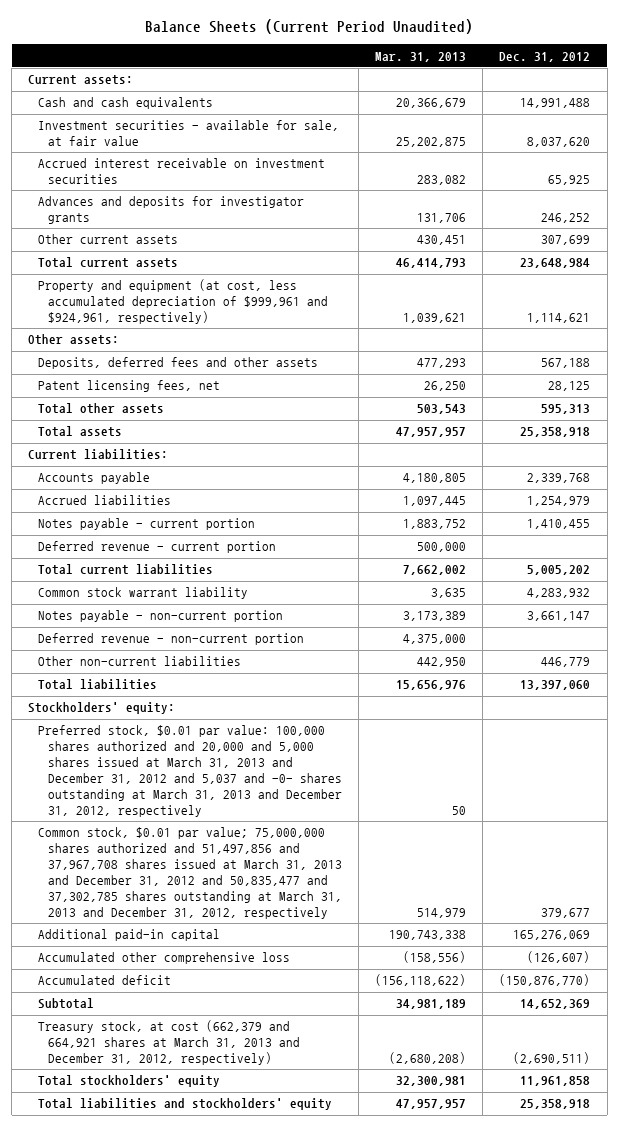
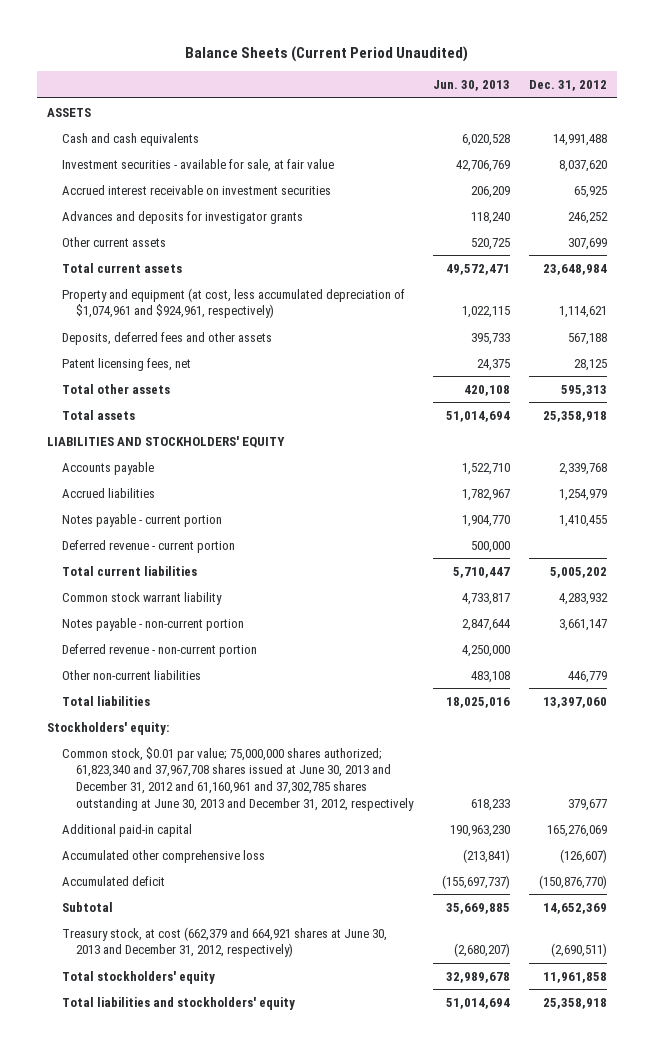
- | Mar. 31, 2013 | Dec. 31, 2012
+ | Jun. 30, 2013 | Dec. 31, 2012
- Current assets:
+ ASSETS
- Property and equipment (at cost, less accumulated depreciation of $999,961 and $924,961, respectively) | 1,039,621 | 1,114,621
- Other assets:
+ Property and equipment (at cost, less accumulated depreciation of $1,074,961 and $924,961, respectively) | 1,022,115 | 1,114,621
- Current liabilities:
+ LIABILITIES AND STOCKHOLDERS' EQUITY
- Preferred stock, $0.01 par value: 100,000 shares authorized and 20,000 and 5,000 shares issued at March 31, 2013 and December 31, 2012 and 5,037 and -0- shares outstanding at March 31, 2013 and December 31, 2012, respectively | 50 |
- Common stock, $0.01 par value; 75,000,000 shares authorized and 51,497,856 and 37,967,708 shares issued at March 31, 2013 and December 31, 2012 and 50,835,477 and 37,302,785 shares outstanding at March 31, 2013 and December 31, 2012, respectively | 514,979 | 379,677
+ Common stock, $0.01 par value; 75,000,000 shares authorized; 61,823,340 and 37,967,708 shares issued at June 30, 2013 and December 31, 2012 and 61,160,961 and 37,302,785 shares outstanding at June 30, 2013 and December 31, 2012, respectively | 618,233 | 379,677
- Treasury stock, at cost (662,379 and 664,921 shares at March 31, 2013 and December 31, 2012, respectively) | (2,680,208) | (2,690,511)
+ Treasury stock, at cost (662,379 and 664,921 shares at June 30, 2013 and December 31, 2012, respectively) | (2,680,207) | (2,690,511)

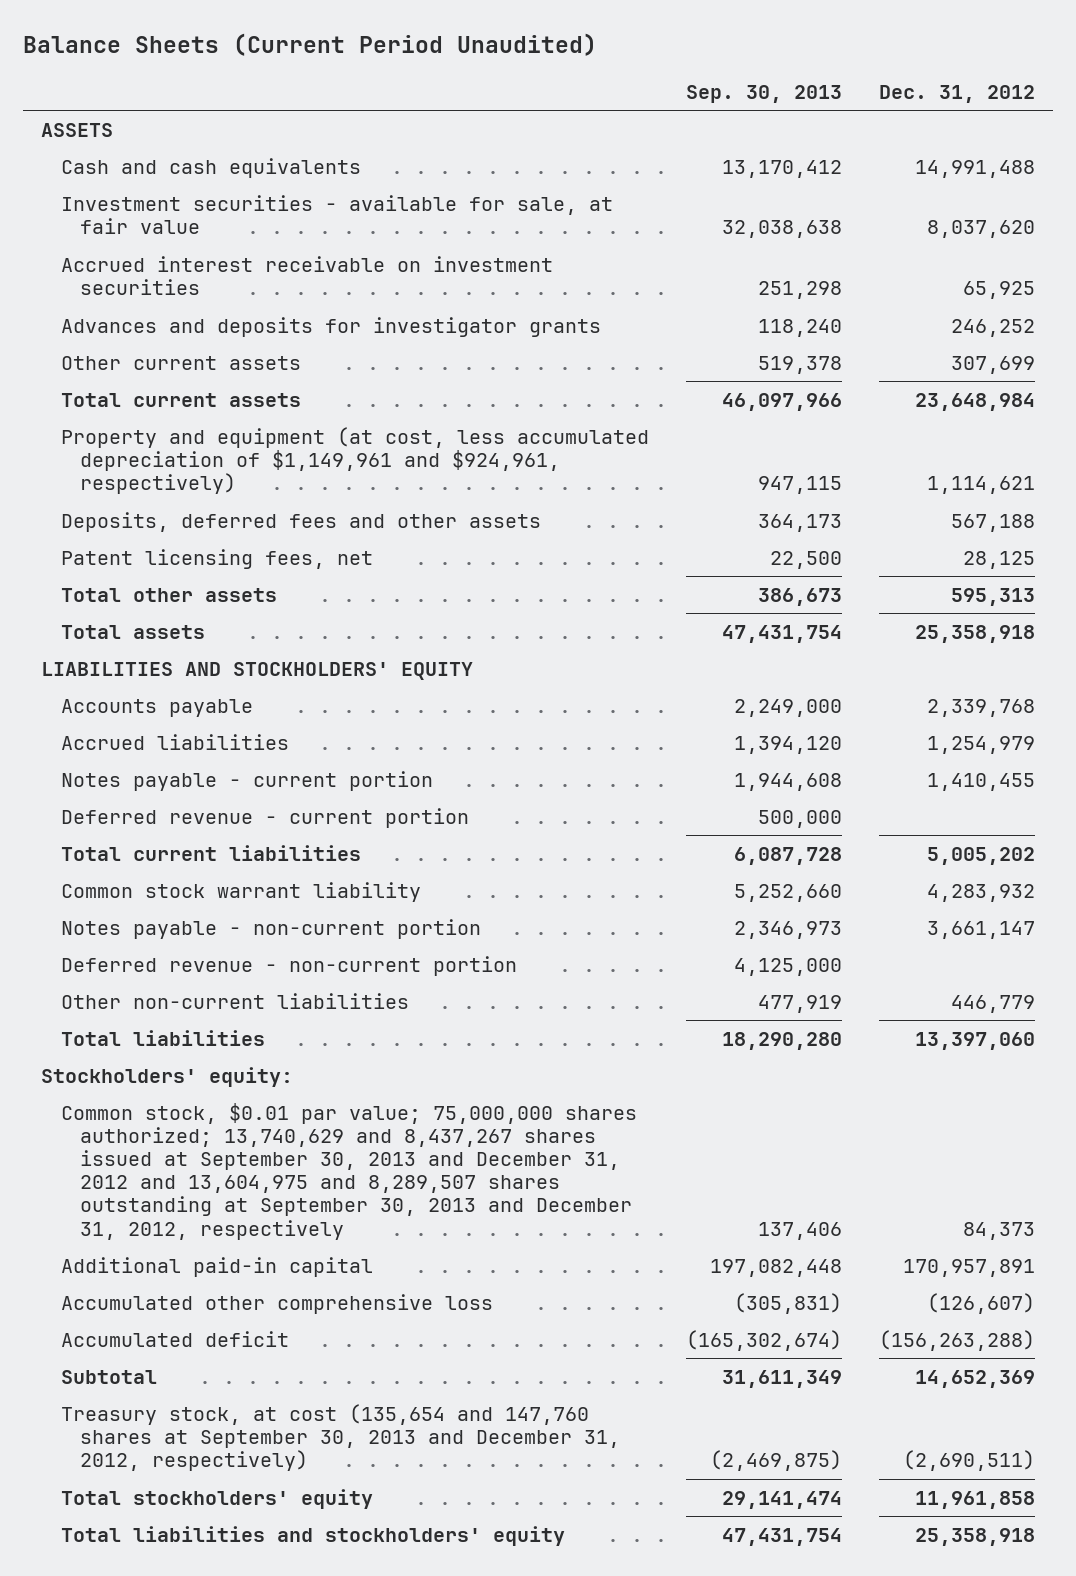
- | Jun. 30, 2013 | Dec. 31, 2012
+ | Sep. 30, 2013 | Dec. 31, 2012
- Property and equipment (at cost, less accumulated depreciation of $1,074,961 and $924,961, respectively) | 1,022,115 | 1,114,621
+ Property and equipment (at cost, less accumulated depreciation of $1,149,961 and $924,961, respectively) | 947,115 | 1,114,621
- Common stock, $0.01 par value; 75,000,000 shares authorized; 61,823,340 and 37,967,708 shares issued at June 30, 2013 and December 31, 2012 and 61,160,961 and 37,302,785 shares outstanding at June 30, 2013 and December 31, 2012, respectively | 618,233 | 379,677
- Additional paid-in capital | 190,963,230 | 165,276,069
+ Common stock, $0.01 par value; 75,000,000 shares authorized; 13,740,629 and 8,437,267 shares issued at September 30, 2013 and December 31, 2012 and 13,604,975 and 8,289,507 shares outstanding at September 30, 2013 and December 31, 2012, respectively | 137,406 | 84,373
+ Additional paid-in capital | 197,082,448 | 170,957,891
- Accumulated deficit | (155,697,737) | (150,876,770)
+ Accumulated deficit | (165,302,674) | (156,263,288)
- Treasury stock, at cost (662,379 and 664,921 shares at June 30, 2013 and December 31, 2012, respectively) | (2,680,207) | (2,690,511)
+ Treasury stock, at cost (135,654 and 147,760 shares at September 30, 2013 and December 31, 2012, respectively) | (2,469,875) | (2,690,511)

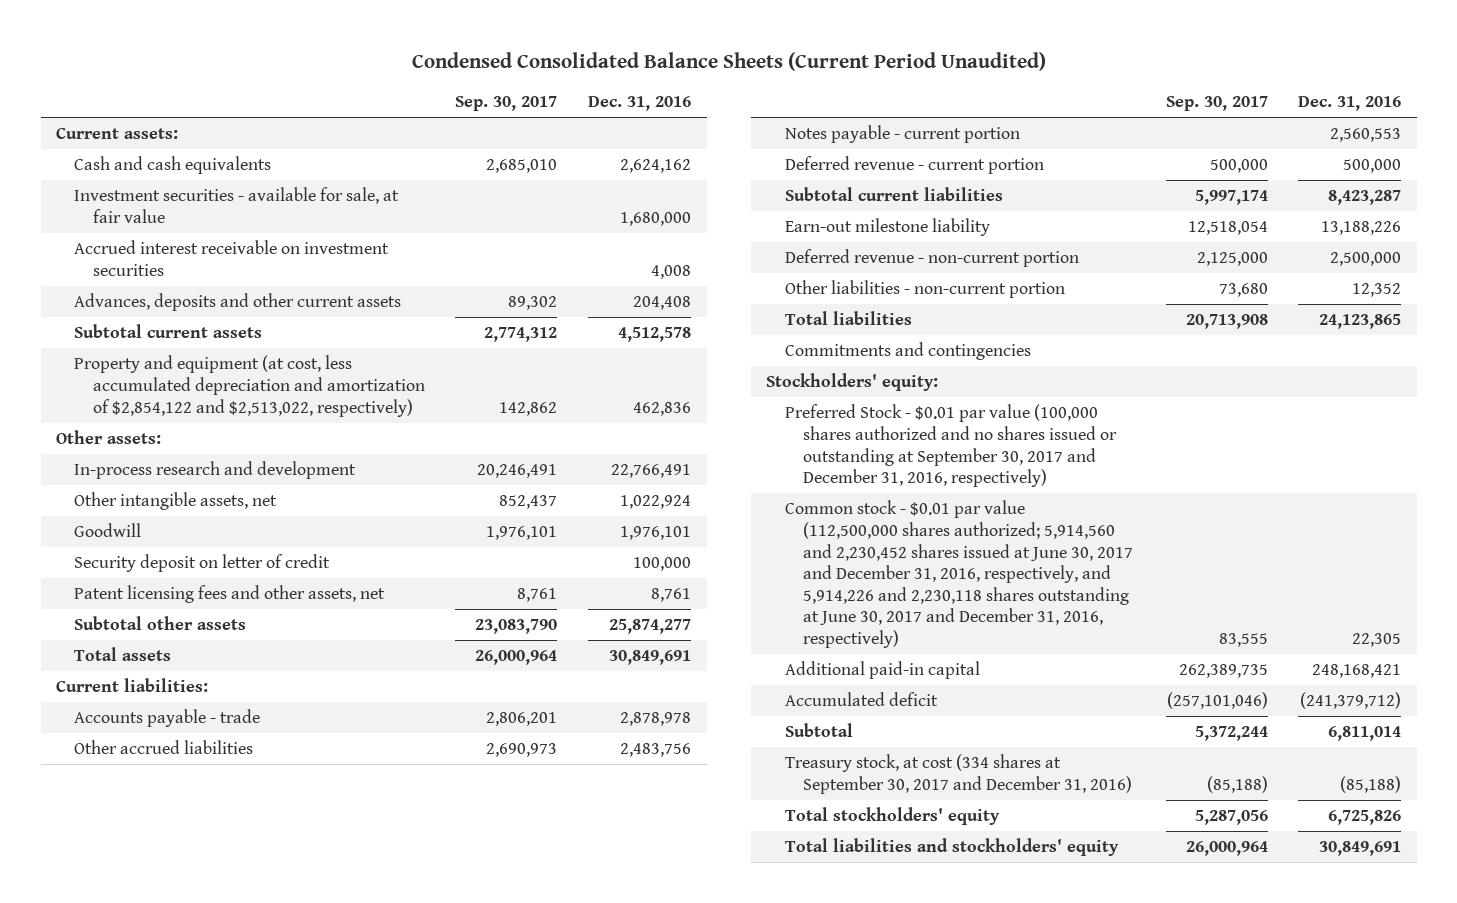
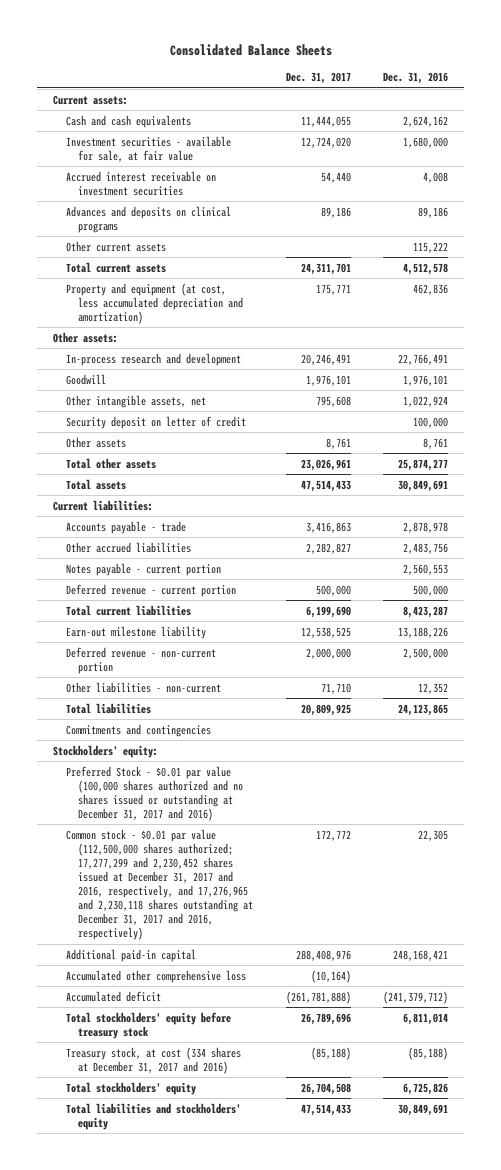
- Condensed Consolidated Balance Sheets (Current Period Unaudited)
+ Consolidated Balance Sheets
- | Sep. 30, 2017 | Dec. 31, 2016
+ | Dec. 31, 2017 | Dec. 31, 2016
- Advances, deposits and other current assets | 89,302 | 204,408
- Subtotal current assets | 2,774,312 | 4,512,578
- Property and equipment (at cost, less accumulated depreciation and amortization of $2,854,122 and $2,513,022, respectively) | 142,862 | 462,836
+ Advances and deposits on clinical programs | 89,186 | 89,186
+ Other current assets | | 115,222
+ Total current assets | 24,311,701 | 4,512,578
+ Property and equipment (at cost, less accumulated depreciation and amortization) | 175,771 | 462,836
moved down: Other intangible assets, net | 795,608 | 1,022,924
- Patent licensing fees and other assets, net | 8,761 | 8,761
- Subtotal other assets | 23,083,790 | 25,874,277
+ Other assets | 8,761 | 8,761
+ Total other assets | 23,026,961 | 25,874,277
- Subtotal current liabilities | 5,997,174 | 8,423,287
+ Total current liabilities | 6,199,690 | 8,423,287
- Other liabilities - non-current portion | 73,680 | 12,352
+ Other liabilities - non-current | 71,710 | 12,352
- Preferred Stock - $0.01 par value (100,000 shares authorized and no shares issued or outstanding at September 30, 2017 and December 31, 2016, respectively)
- Common stock - $0.01 par value (112,500,000 shares authorized; 5,914,560 and 2,230,452 shares issued at June 30, 2017 and December 31, 2016, respectively, and 5,914,226 and 2,230,118 shares outstanding at June 30, 2017 and December 31, 2016, respectively) | 83,555 | 22,305
+ Preferred Stock - $0.01 par value (100,000 shares authorized and no shares issued or outstanding at December 31, 2017 and 2016)
+ Common stock - $0.01 par value (112,500,000 shares authorized; 17,277,299 and 2,230,452 shares issued at December 31, 2017 and 2016, respectively, and 17,276,965 and 2,230,118 shares outstanding at December 31, 2017 and 2016, respectively) | 172,772 | 22,305
+ Accumulated other comprehensive loss | (10,164) |
- Subtotal | 5,372,244 | 6,811,014
- Treasury stock, at cost (334 shares at September 30, 2017 and December 31, 2016) | (85,188) | (85,188)
+ Total stockholders' equity before treasury stock | 26,789,696 | 6,811,014
+ Treasury stock, at cost (334 shares at December 31, 2017 and 2016) | (85,188) | (85,188)

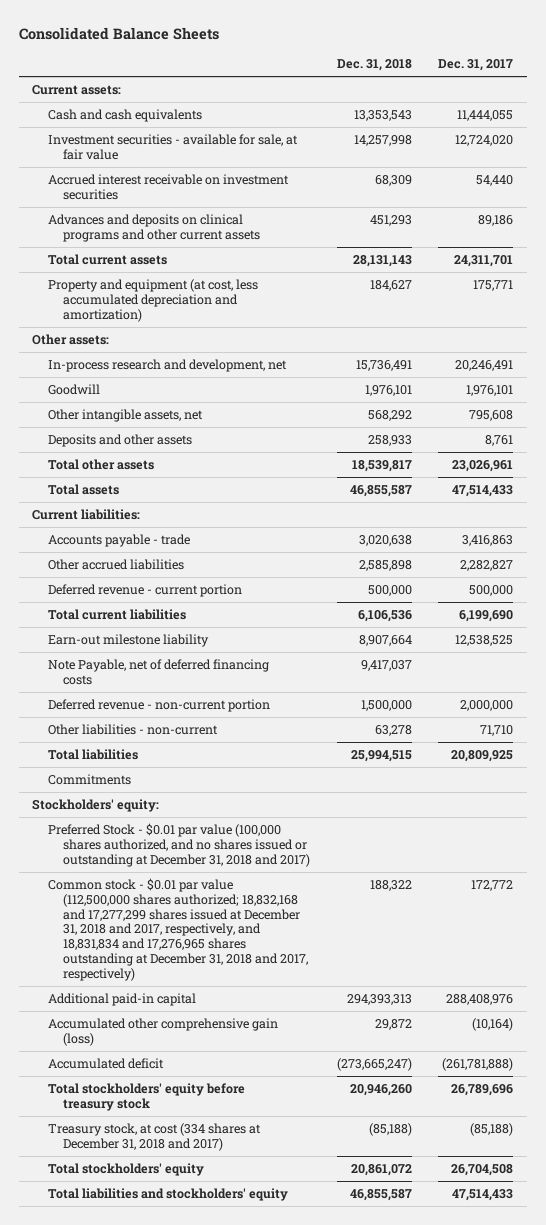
- | Dec. 31, 2017 | Dec. 31, 2016
+ | Dec. 31, 2018 | Dec. 31, 2017
- Advances and deposits on clinical programs | 89,186 | 89,186
- Other current assets | | 115,222
+ Advances and deposits on clinical programs and other current assets | 451,293 | 89,186
- In-process research and development | 20,246,491 | 22,766,491
+ In-process research and development, net | 15,736,491 | 20,246,491
- Security deposit on letter of credit | | 100,000
- Other assets | 8,761 | 8,761
+ Deposits and other assets | 258,933 | 8,761
- Notes payable - current portion | | 2,560,553
+ Note Payable, net of deferred financing costs | 9,417,037 |
- Commitments and contingencies
+ Commitments
- Preferred Stock - $0.01 par value (100,000 shares authorized and no shares issued or outstanding at December 31, 2017 and 2016)
- Common stock - $0.01 par value (112,500,000 shares authorized; 17,277,299 and 2,230,452 shares issued at December 31, 2017 and 2016, respectively, and 17,276,965 and 2,230,118 shares outstanding at December 31, 2017 and 2016, respectively) | 172,772 | 22,305
+ Preferred Stock - $0.01 par value (100,000 shares authorized, and no shares issued or outstanding at December 31, 2018 and 2017)
+ Common stock - $0.01 par value (112,500,000 shares authorized; 18,832,168 and 17,277,299 shares issued at December 31, 2018 and 2017, respectively, and 18,831,834 and 17,276,965 shares outstanding at December 31, 2018 and 2017, respectively) | 188,322 | 172,772
- Accumulated other comprehensive loss | (10,164) |
+ Accumulated other comprehensive gain (loss) | 29,872 | (10,164)
- Treasury stock, at cost (334 shares at December 31, 2017 and 2016) | (85,188) | (85,188)
+ Treasury stock, at cost (334 shares at December 31, 2018 and 2017) | (85,188) | (85,188)

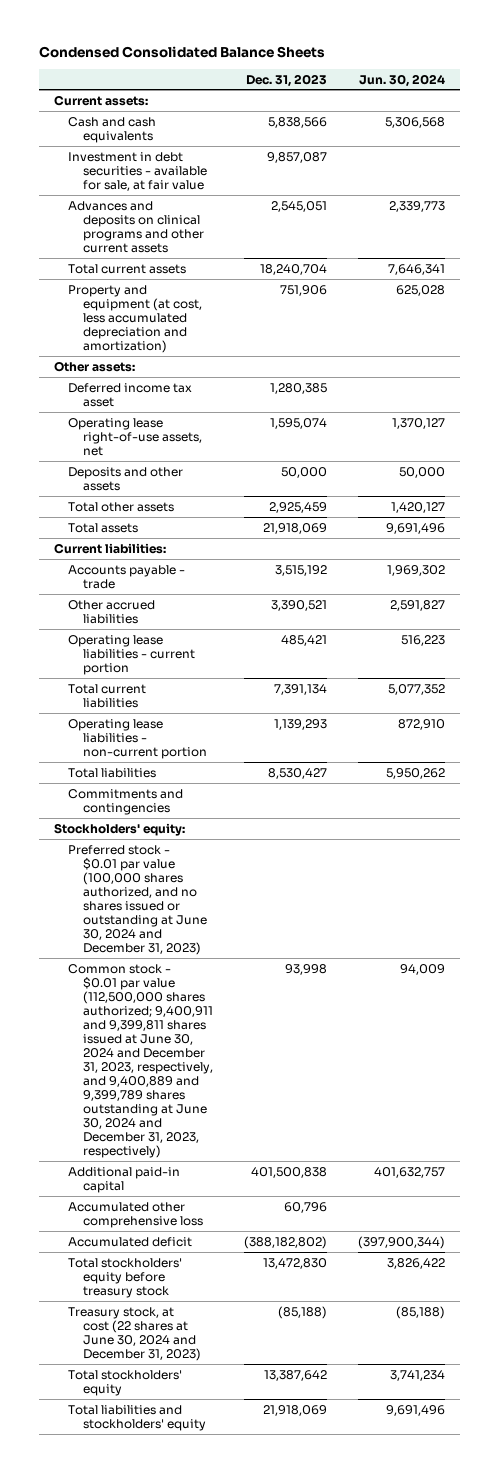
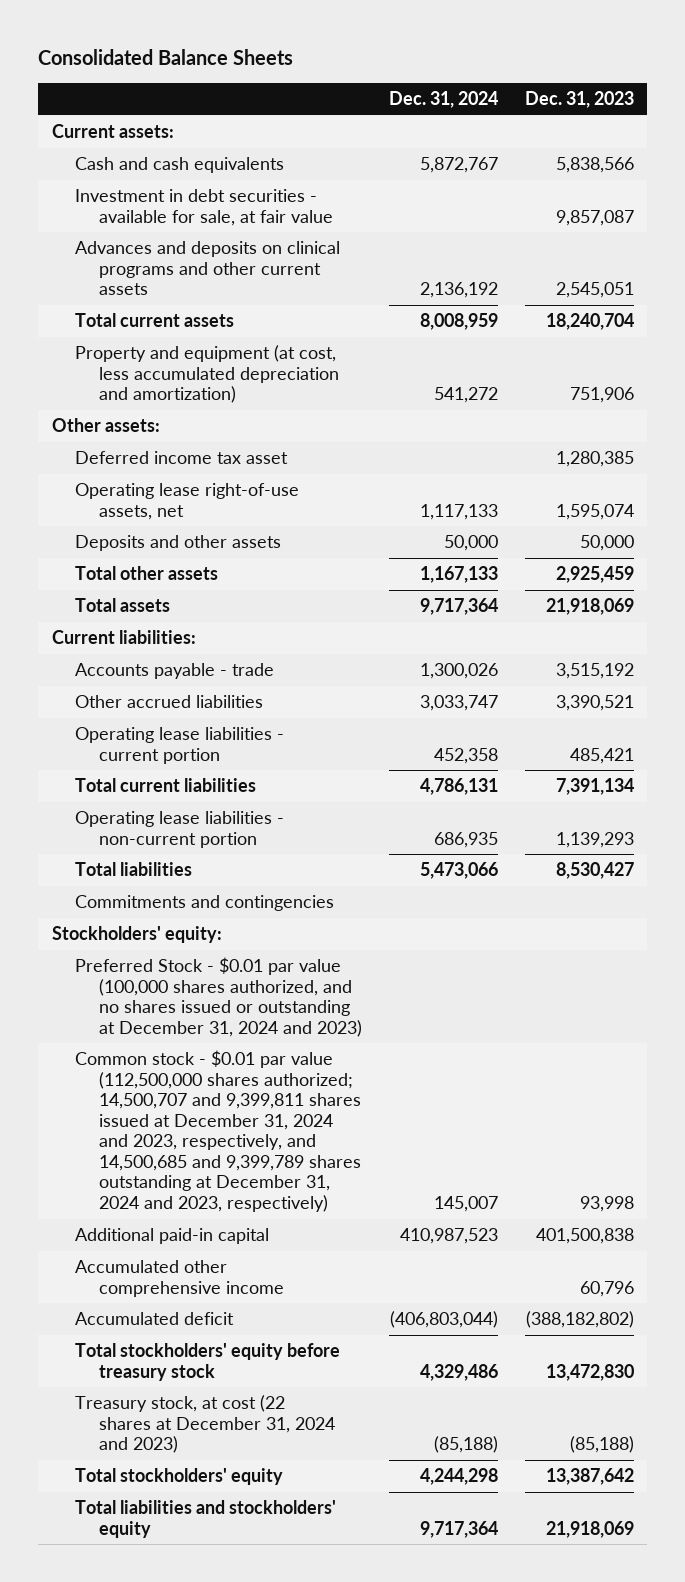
- Condensed Consolidated Balance Sheets
+ Consolidated Balance Sheets
- | Dec. 31, 2023 | Jun. 30, 2024
+ | Dec. 31, 2024 | Dec. 31, 2023
- Preferred stock - $0.01 par value (100,000 shares authorized, and no shares issued or outstanding at June 30, 2024 and December 31, 2023)
- Common stock - $0.01 par value (112,500,000 shares authorized; 9,400,911 and 9,399,811 shares issued at June 30, 2024 and December 31, 2023, respectively, and 9,400,889 and 9,399,789 shares outstanding at June 30, 2024 and December 31, 2023, respectively) | 93,998 | 94,009
+ Preferred Stock - $0.01 par value (100,000 shares authorized, and no shares issued or outstanding at December 31, 2024 and 2023)
+ Common stock - $0.01 par value (112,500,000 shares authorized; 14,500,707 and 9,399,811 shares issued at December 31, 2024 and 2023, respectively, and 14,500,685 and 9,399,789 shares outstanding at December 31, 2024 and 2023, respectively) | 145,007 | 93,998
- Accumulated other comprehensive loss | 60,796 |
+ Accumulated other comprehensive income | | 60,796
- Treasury stock, at cost (22 shares at June 30, 2024 and December 31, 2023) | (85,188) | (85,188)
+ Treasury stock, at cost (22 shares at December 31, 2024 and 2023) | (85,188) | (85,188)

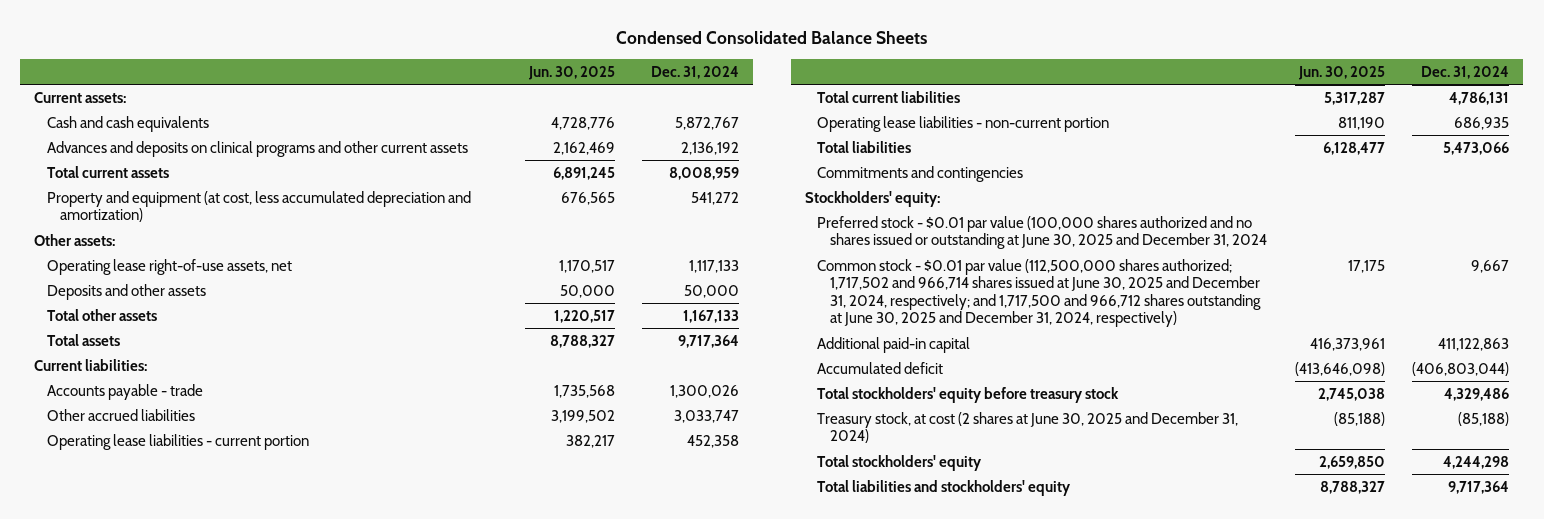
- Consolidated Balance Sheets
+ Condensed Consolidated Balance Sheets
- | Dec. 31, 2024 | Dec. 31, 2023
+ | Jun. 30, 2025 | Dec. 31, 2024
- Investment in debt securities - available for sale, at fair value | | 9,857,087
- Deferred income tax asset | | 1,280,385
- Preferred Stock - $0.01 par value (100,000 shares authorized, and no shares issued or outstanding at December 31, 2024 and 2023)
- Common stock - $0.01 par value (112,500,000 shares authorized; 14,500,707 and 9,399,811 shares issued at December 31, 2024 and 2023, respectively, and 14,500,685 and 9,399,789 shares outstanding at December 31, 2024 and 2023, respectively) | 145,007 | 93,998
- Additional paid-in capital | 410,987,523 | 401,500,838
- Accumulated other comprehensive income | | 60,796
+ Preferred stock - $0.01 par value (100,000 shares authorized and no shares issued or outstanding at June 30, 2025 and December 31, 2024
+ Common stock - $0.01 par value (112,500,000 shares authorized; 1,717,502 and 966,714 shares issued at June 30, 2025 and December 31, 2024, respectively; and 1,717,500 and 966,712 shares outstanding at June 30, 2025 and December 31, 2024, respectively) | 17,175 | 9,667
+ Additional paid-in capital | 416,373,961 | 411,122,863
- Treasury stock, at cost (22 shares at December 31, 2024 and 2023) | (85,188) | (85,188)
+ Treasury stock, at cost (2 shares at June 30, 2025 and December 31, 2024) | (85,188) | (85,188)

